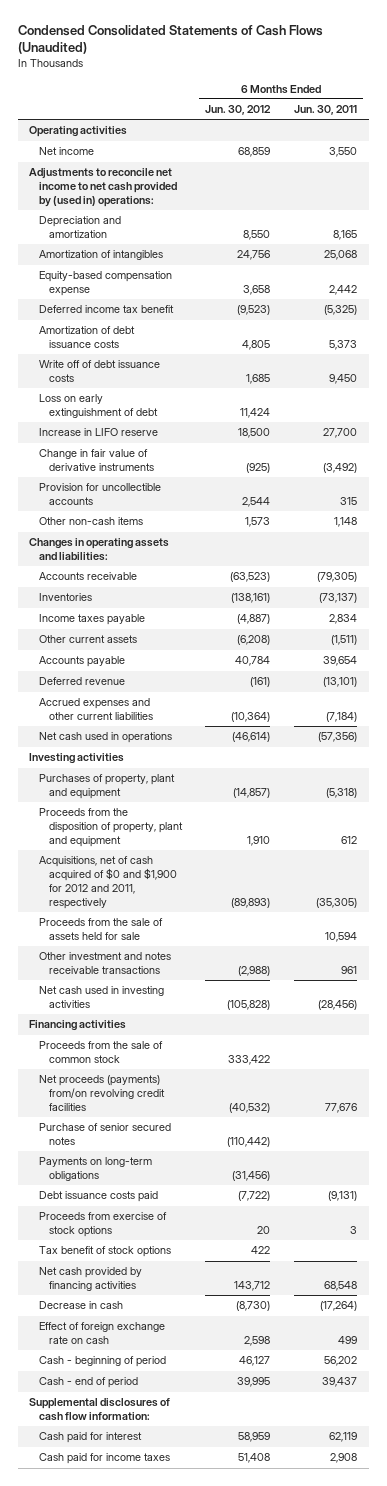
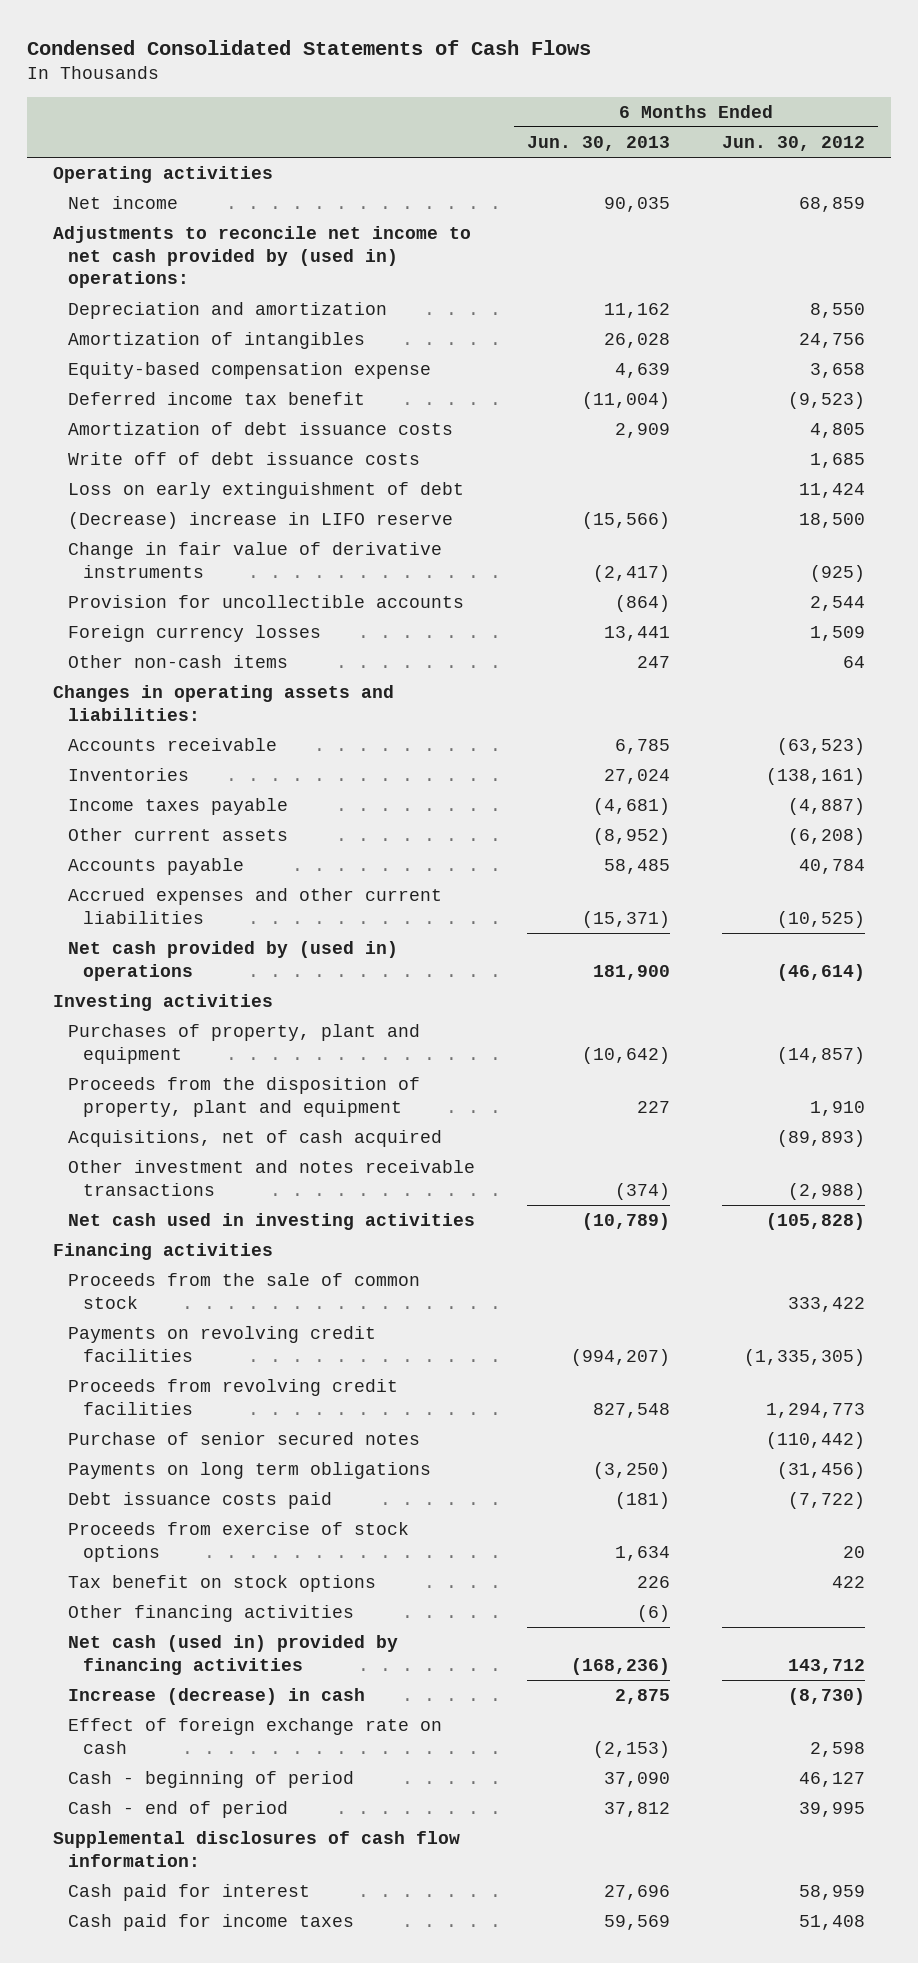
- Condensed Consolidated Statements of Cash Flows (Unaudited)
+ Condensed Consolidated Statements of Cash Flows
- | 6 Months Ended Jun. 30, 2012 | 6 Months Ended Jun. 30, 2011
+ | 6 Months Ended Jun. 30, 2013 | 6 Months Ended Jun. 30, 2012
- Increase in LIFO reserve | 18,500 | 27,700
+ (Decrease) increase in LIFO reserve | (15,566) | 18,500
- Other non-cash items | 1,573 | 1,148
+ Foreign currency losses | 13,441 | 1,509
+ Other non-cash items | 247 | 64
- Deferred revenue | (161) | (13,101)
- Accrued expenses and other current liabilities | (10,364) | (7,184)
- Net cash used in operations | (46,614) | (57,356)
+ Accrued expenses and other current liabilities | (15,371) | (10,525)
+ Net cash provided by (used in) operations | 181,900 | (46,614)
- Acquisitions, net of cash acquired of $0 and $1,900 for 2012 and 2011, respectively | (89,893) | (35,305)
- Proceeds from the sale of assets held for sale | | 10,594
+ Acquisitions, net of cash acquired | | (89,893)
- Net proceeds (payments) from/on revolving credit facilities | (40,532) | 77,676
+ Payments on revolving credit facilities | (994,207) | (1,335,305)
+ Proceeds from revolving credit facilities | 827,548 | 1,294,773
- Payments on long-term obligations | (31,456) |
+ Payments on long term obligations | (3,250) | (31,456)
- Tax benefit of stock options | 422 |
- Net cash provided by financing activities | 143,712 | 68,548
- Decrease in cash | (8,730) | (17,264)
+ Tax benefit on stock options | 226 | 422
+ Other financing activities | (6) |
+ Net cash (used in) provided by financing activities | (168,236) | 143,712
+ Increase (decrease) in cash | 2,875 | (8,730)

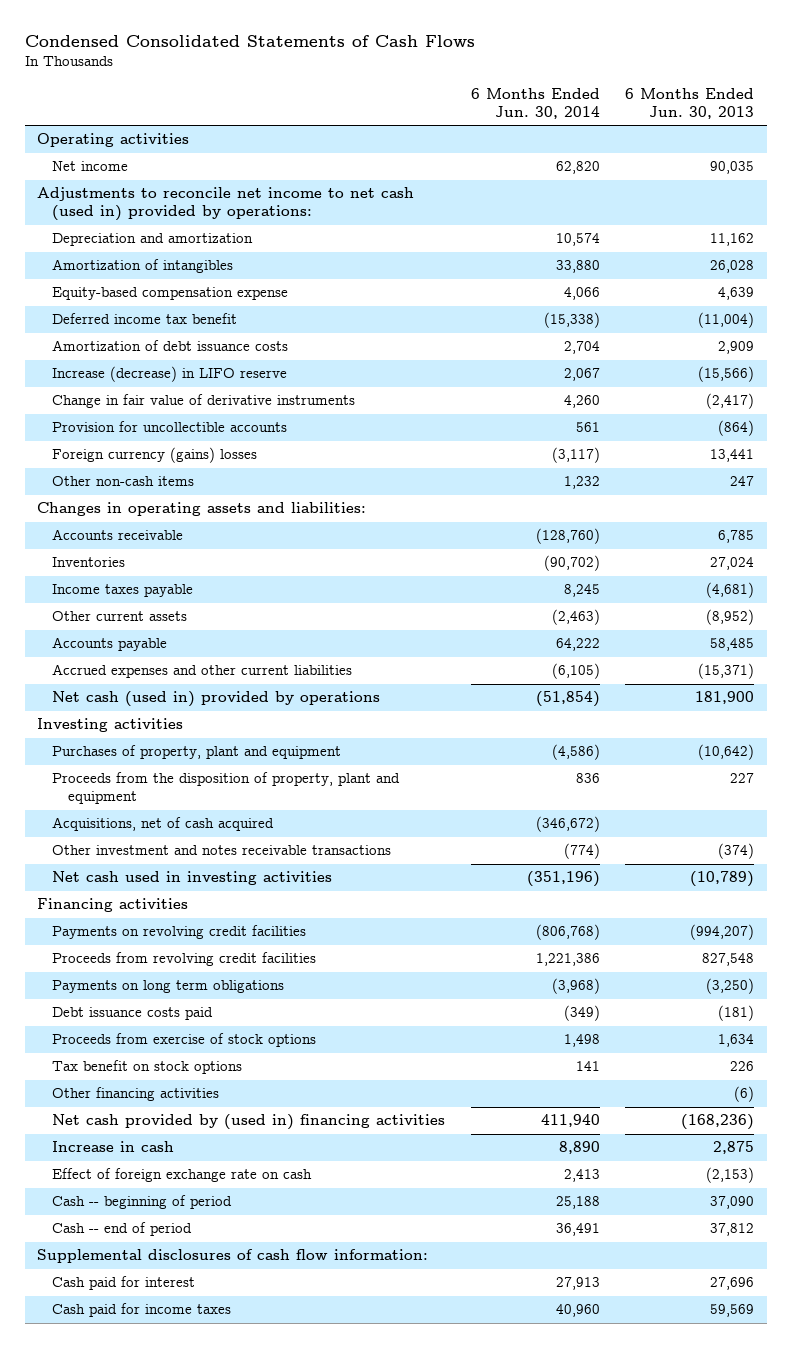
- | 6 Months Ended Jun. 30, 2013 | 6 Months Ended Jun. 30, 2012
+ | 6 Months Ended Jun. 30, 2014 | 6 Months Ended Jun. 30, 2013
- Adjustments to reconcile net income to net cash provided by (used in) operations:
+ Adjustments to reconcile net income to net cash (used in) provided by operations:
- Write off of debt issuance costs | | 1,685
- Loss on early extinguishment of debt | | 11,424
- (Decrease) increase in LIFO reserve | (15,566) | 18,500
+ Increase (decrease) in LIFO reserve | 2,067 | (15,566)
- Foreign currency losses | 13,441 | 1,509
+ Foreign currency (gains) losses | (3,117) | 13,441
- Net cash provided by (used in) operations | 181,900 | (46,614)
+ Net cash (used in) provided by operations | (51,854) | 181,900
- Proceeds from the sale of common stock | | 333,422
- Purchase of senior secured notes | | (110,442)
- Net cash (used in) provided by financing activities | (168,236) | 143,712
- Increase (decrease) in cash | 2,875 | (8,730)
+ Net cash provided by (used in) financing activities | 411,940 | (168,236)
+ Increase in cash | 8,890 | 2,875
- Cash - beginning of period | 37,090 | 46,127
- Cash - end of period | 37,812 | 39,995
+ Cash -- beginning of period | 25,188 | 37,090
+ Cash -- end of period | 36,491 | 37,812

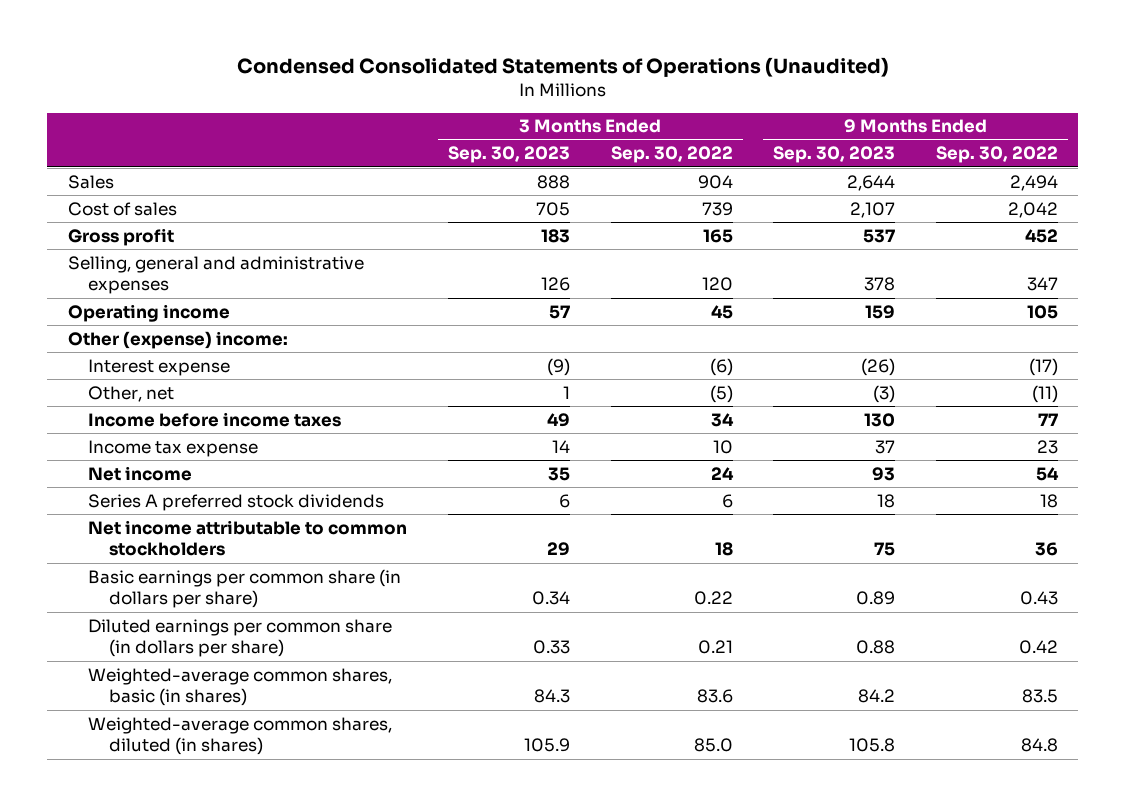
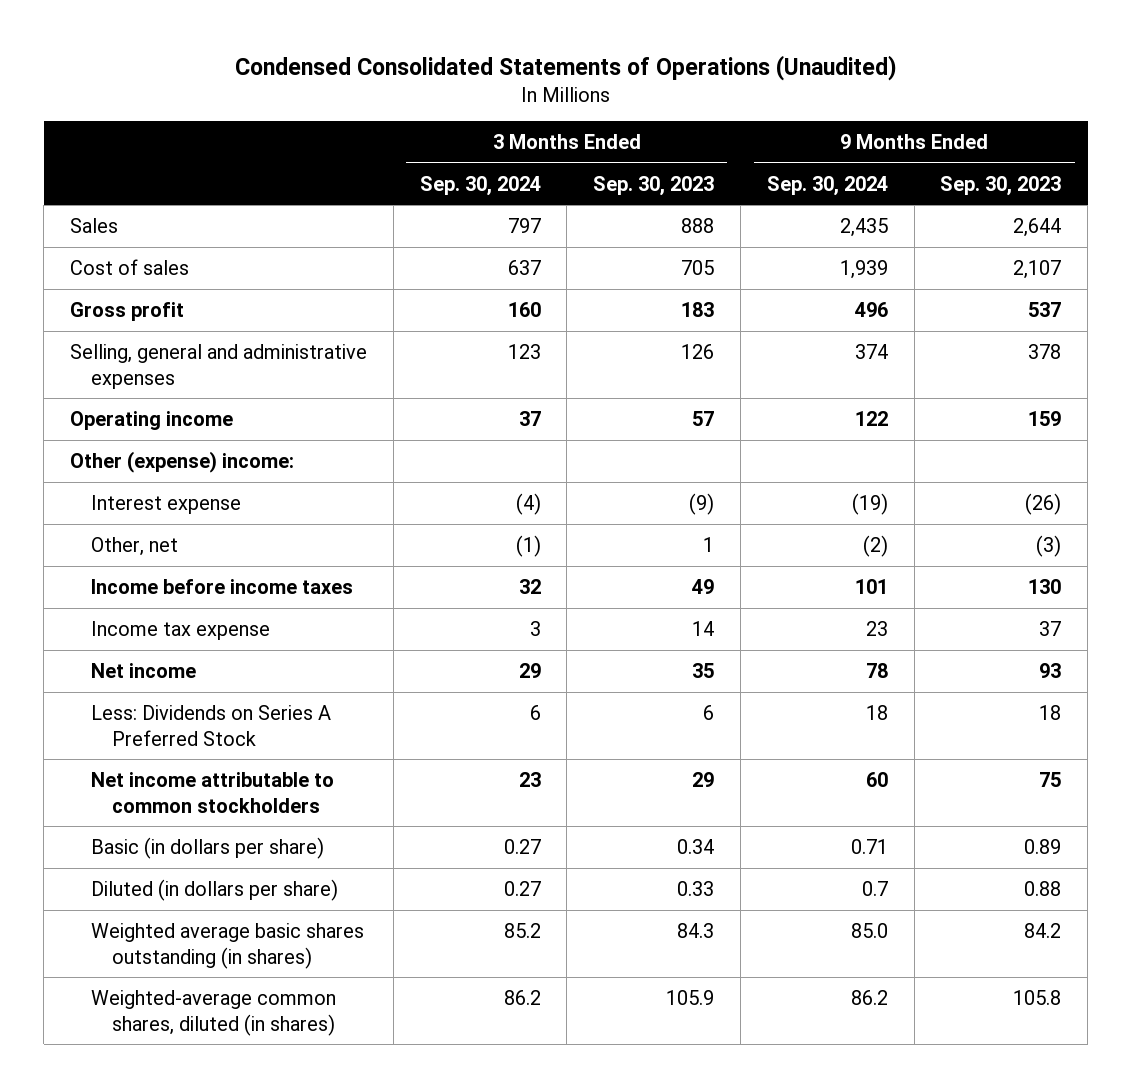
- | 3 Months Ended Sep. 30, 2023 | 3 Months Ended Sep. 30, 2022 | 9 Months Ended Sep. 30, 2023 | 9 Months Ended Sep. 30, 2022
+ | 3 Months Ended Sep. 30, 2024 | 3 Months Ended Sep. 30, 2023 | 9 Months Ended Sep. 30, 2024 | 9 Months Ended Sep. 30, 2023
- Series A preferred stock dividends | 6 | 6 | 18 | 18
+ Less: Dividends on Series A Preferred Stock | 6 | 6 | 18 | 18
- Basic earnings per common share (in dollars per share) | 0.34 | 0.22 | 0.89 | 0.43
- Diluted earnings per common share (in dollars per share) | 0.33 | 0.21 | 0.88 | 0.42
- Weighted-average common shares, basic (in shares) | 84.3 | 83.6 | 84.2 | 83.5
+ Basic (in dollars per share) | 0.27 | 0.34 | 0.71 | 0.89
+ Diluted (in dollars per share) | 0.27 | 0.33 | 0.7 | 0.88
+ Weighted average basic shares outstanding (in shares) | 85.2 | 84.3 | 85.0 | 84.2

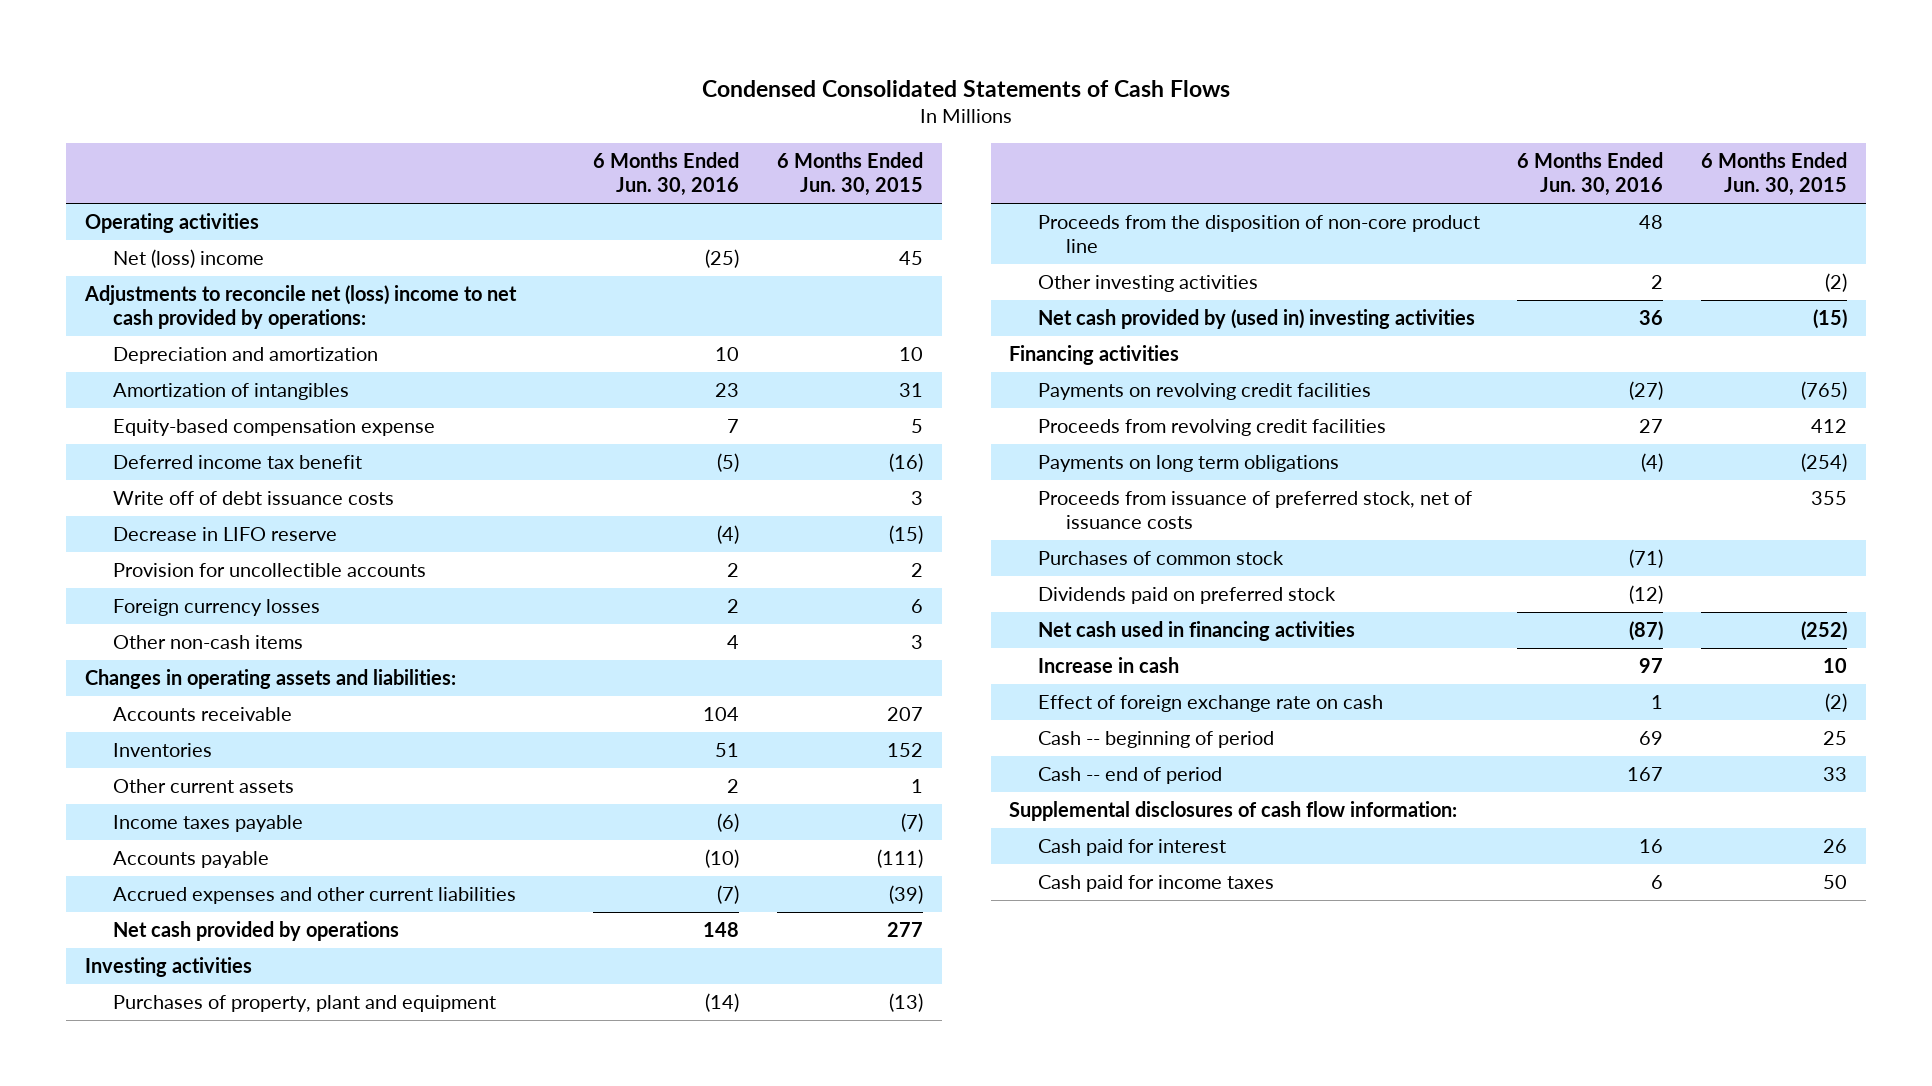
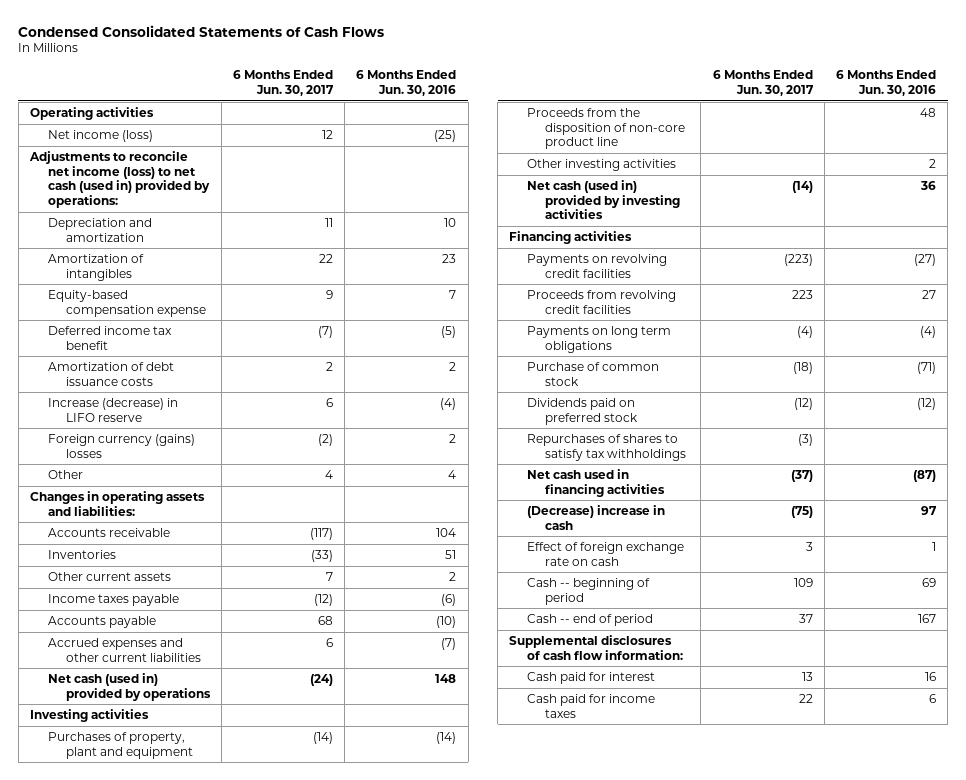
- | 6 Months Ended Jun. 30, 2016 | 6 Months Ended Jun. 30, 2015
+ | 6 Months Ended Jun. 30, 2017 | 6 Months Ended Jun. 30, 2016
- Net (loss) income | (25) | 45
- Adjustments to reconcile net (loss) income to net cash provided by operations:
+ Net income (loss) | 12 | (25)
+ Adjustments to reconcile net income (loss) to net cash (used in) provided by operations:
- Write off of debt issuance costs | | 3
- Decrease in LIFO reserve | (4) | (15)
- Provision for uncollectible accounts | 2 | 2
- Foreign currency losses | 2 | 6
- Other non-cash items | 4 | 3
+ Amortization of debt issuance costs | 2 | 2
+ Increase (decrease) in LIFO reserve | 6 | (4)
+ Foreign currency (gains) losses | (2) | 2
+ Other | 4 | 4
- Net cash provided by operations | 148 | 277
+ Net cash (used in) provided by operations | (24) | 148
- Net cash provided by (used in) investing activities | 36 | (15)
+ Net cash (used in) provided by investing activities | (14) | 36
- Proceeds from issuance of preferred stock, net of issuance costs | | 355
- Purchases of common stock | (71) |
+ Purchase of common stock | (18) | (71)
+ Repurchases of shares to satisfy tax withholdings | (3) |
- Increase in cash | 97 | 10
+ (Decrease) increase in cash | (75) | 97

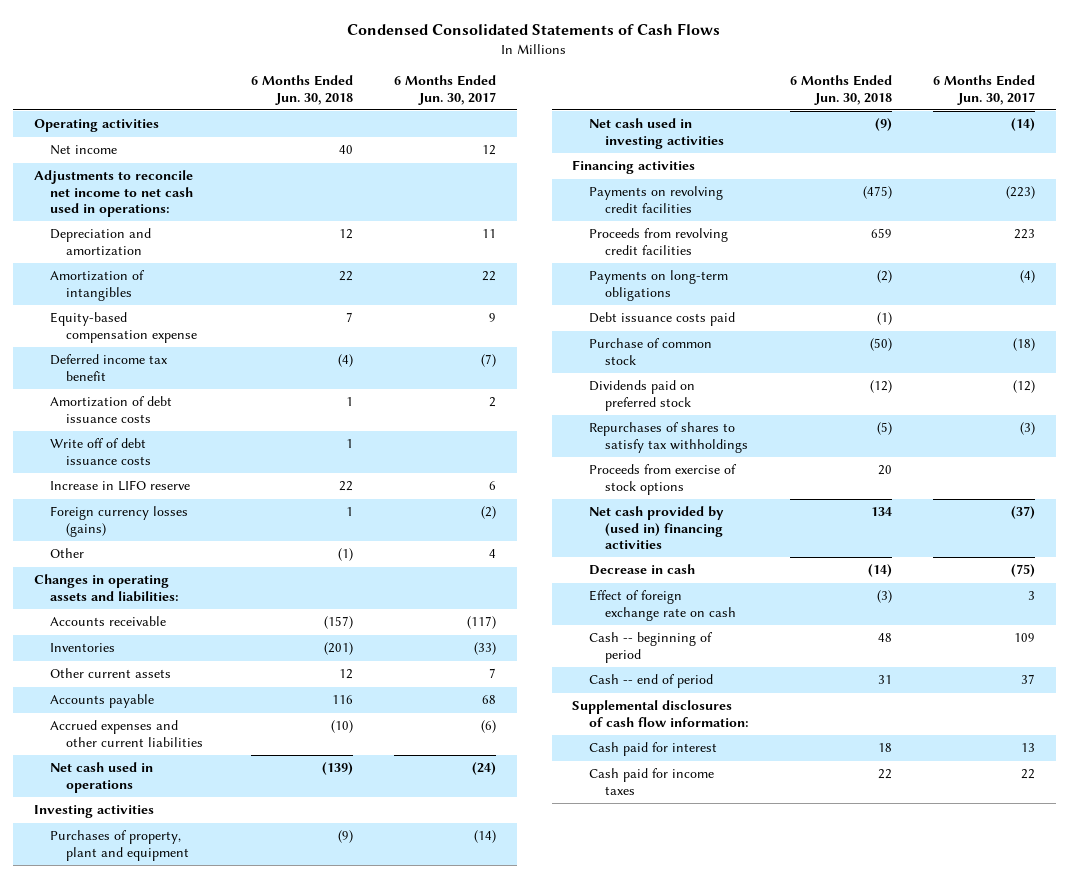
- | 6 Months Ended Jun. 30, 2017 | 6 Months Ended Jun. 30, 2016
+ | 6 Months Ended Jun. 30, 2018 | 6 Months Ended Jun. 30, 2017
- Net income (loss) | 12 | (25)
- Adjustments to reconcile net income (loss) to net cash (used in) provided by operations:
+ Net income | 40 | 12
+ Adjustments to reconcile net income to net cash used in operations:
- Increase (decrease) in LIFO reserve | 6 | (4)
- Foreign currency (gains) losses | (2) | 2
+ Write off of debt issuance costs | 1 |
+ Increase in LIFO reserve | 22 | 6
+ Foreign currency losses (gains) | 1 | (2)
- Income taxes payable | (12) | (6)
- Accrued expenses and other current liabilities | 6 | (7)
- Net cash (used in) provided by operations | (24) | 148
+ Accrued expenses and other current liabilities | (10) | (6)
+ Net cash used in operations | (139) | (24)
- Proceeds from the disposition of non-core product line | | 48
- Other investing activities | | 2
- Net cash (used in) provided by investing activities | (14) | 36
+ Net cash used in investing activities | (9) | (14)
- Payments on long term obligations | (4) | (4)
+ Payments on long-term obligations | (2) | (4)
+ Debt issuance costs paid | (1) |
- Net cash used in financing activities | (37) | (87)
- (Decrease) increase in cash | (75) | 97
+ Proceeds from exercise of stock options | 20 |
+ Net cash provided by (used in) financing activities | 134 | (37)
+ Decrease in cash | (14) | (75)

